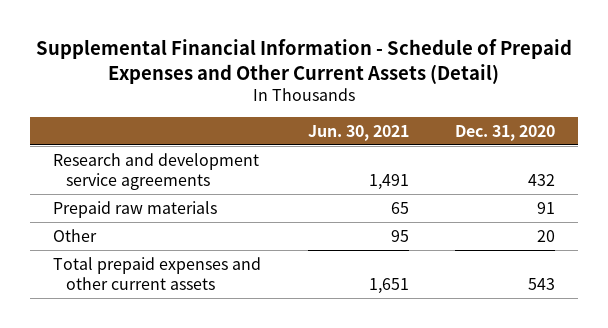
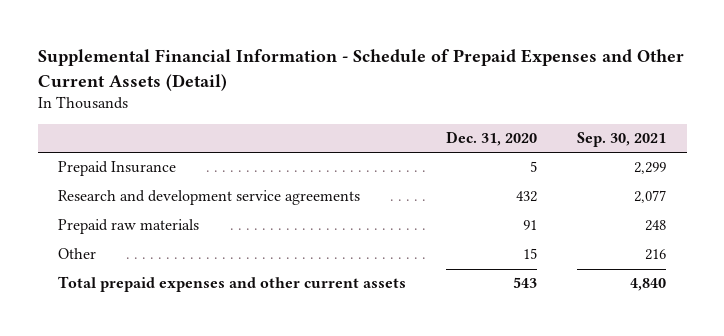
- | Jun. 30, 2021 | Dec. 31, 2020
+ | Dec. 31, 2020 | Sep. 30, 2021
+ Prepaid Insurance | 5 | 2,299
- Other | 95 | 20
+ Other | 15 | 216

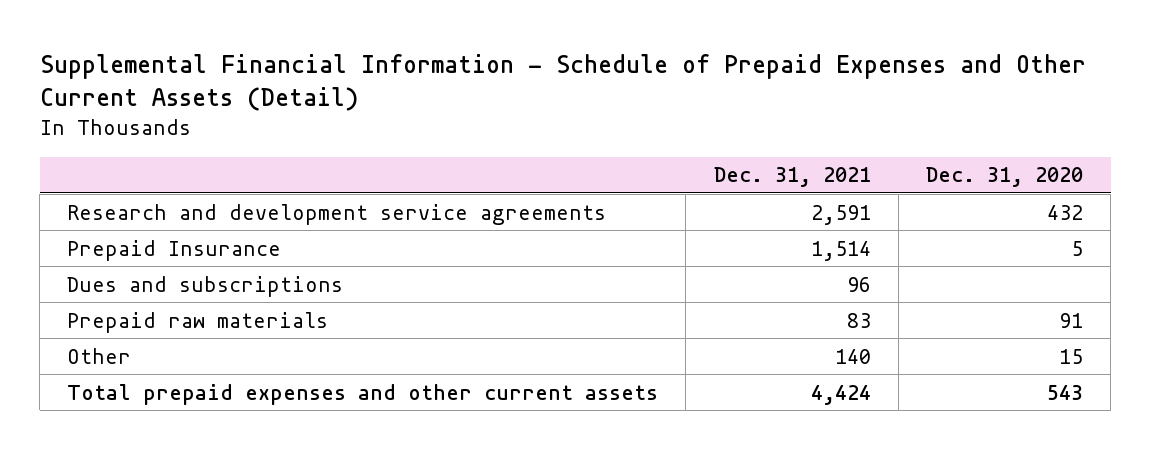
- | Dec. 31, 2020 | Sep. 30, 2021
+ | Dec. 31, 2021 | Dec. 31, 2020
moved down: Prepaid Insurance | 1,514 | 5
+ Dues and subscriptions | 96 |

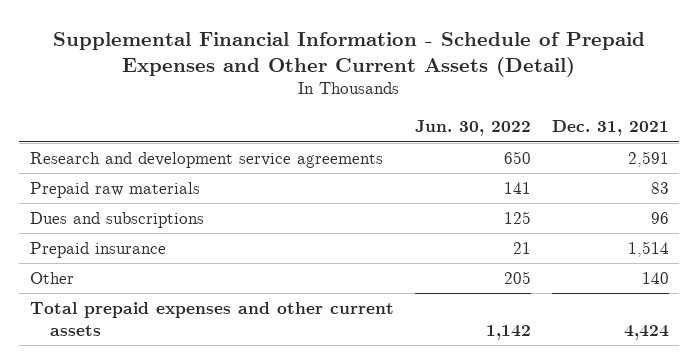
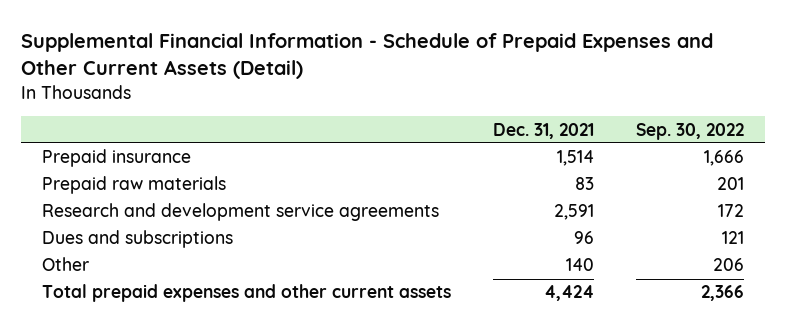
- | Jun. 30, 2022 | Dec. 31, 2021
+ | Dec. 31, 2021 | Sep. 30, 2022
moved up: Prepaid insurance | 1,514 | 1,666
moved down: Research and development service agreements | 2,591 | 172

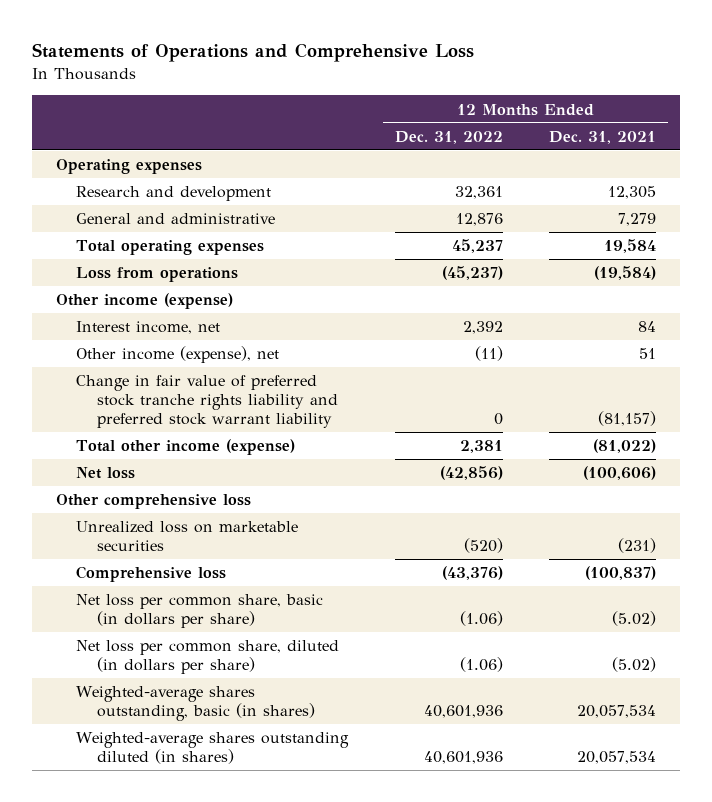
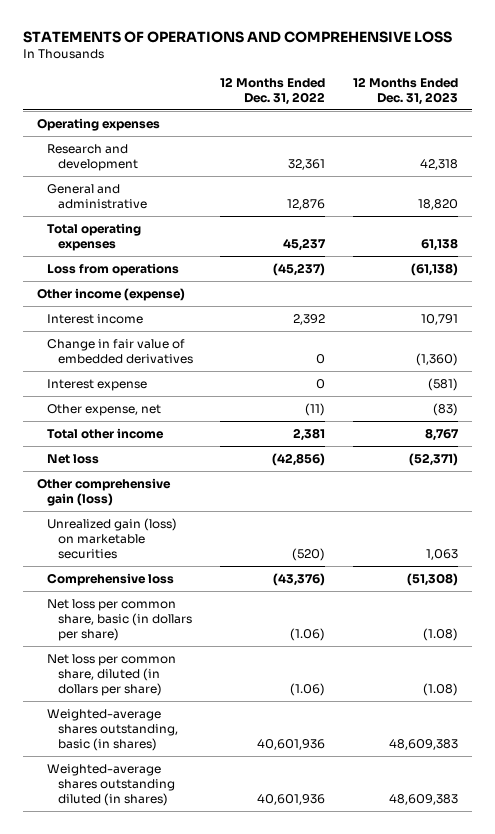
- Statements of Operations and Comprehensive Loss
+ STATEMENTS OF OPERATIONS AND COMPREHENSIVE LOSS
- | 12 Months Ended Dec. 31, 2022 | 12 Months Ended Dec. 31, 2021
+ | 12 Months Ended Dec. 31, 2022 | 12 Months Ended Dec. 31, 2023
- Interest income, net | 2,392 | 84
- Other income (expense), net | (11) | 51
- Change in fair value of preferred stock tranche rights liability and preferred stock warrant liability | 0 | (81,157)
- Total other income (expense) | 2,381 | (81,022)
+ Interest income | 2,392 | 10,791
+ Change in fair value of embedded derivatives | 0 | (1,360)
+ Interest expense | 0 | (581)
+ Other expense, net | (11) | (83)
+ Total other income | 2,381 | 8,767
- Other comprehensive loss
- Unrealized loss on marketable securities | (520) | (231)
+ Other comprehensive gain (loss)
+ Unrealized gain (loss) on marketable securities | (520) | 1,063

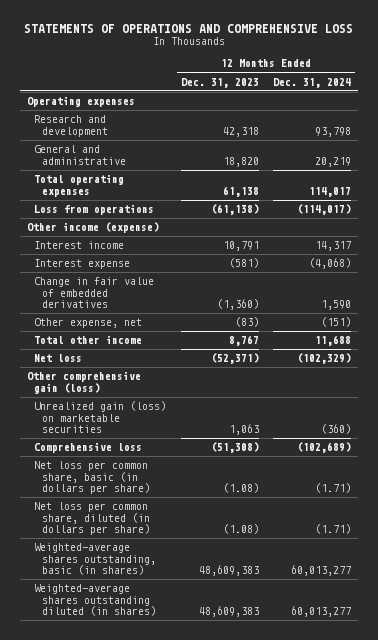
- | 12 Months Ended Dec. 31, 2022 | 12 Months Ended Dec. 31, 2023
+ | 12 Months Ended Dec. 31, 2023 | 12 Months Ended Dec. 31, 2024
moved down: Change in fair value of embedded derivatives | (1,360) | 1,590

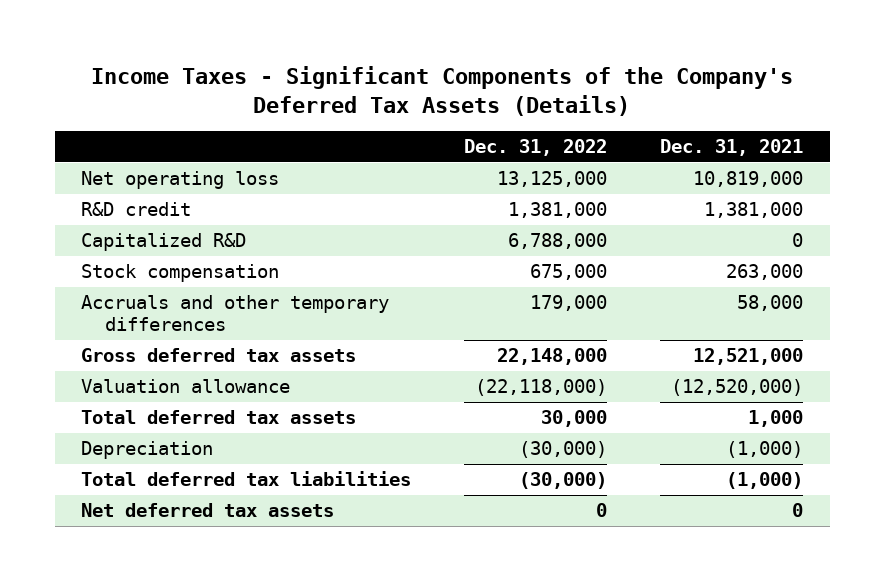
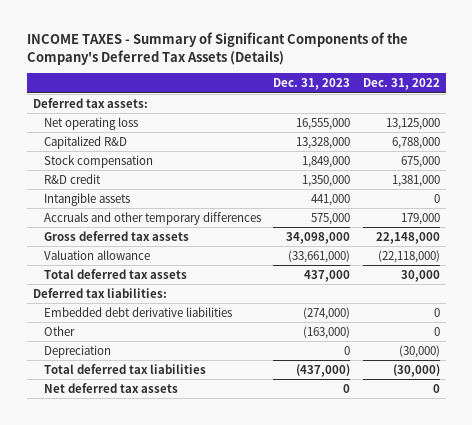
- Income Taxes - Significant Components of the Company's Deferred Tax Assets (Details)
+ INCOME TAXES - Summary of Significant Components of the Company's Deferred Tax Assets (Details)
- | Dec. 31, 2022 | Dec. 31, 2021
+ | Dec. 31, 2023 | Dec. 31, 2022
+ Deferred tax assets:
moved down: R&D credit | 1,350,000 | 1,381,000
+ Intangible assets | 441,000 | 0
+ Deferred tax liabilities:
+ Embedded debt derivative liabilities | (274,000) | 0
+ Other | (163,000) | 0

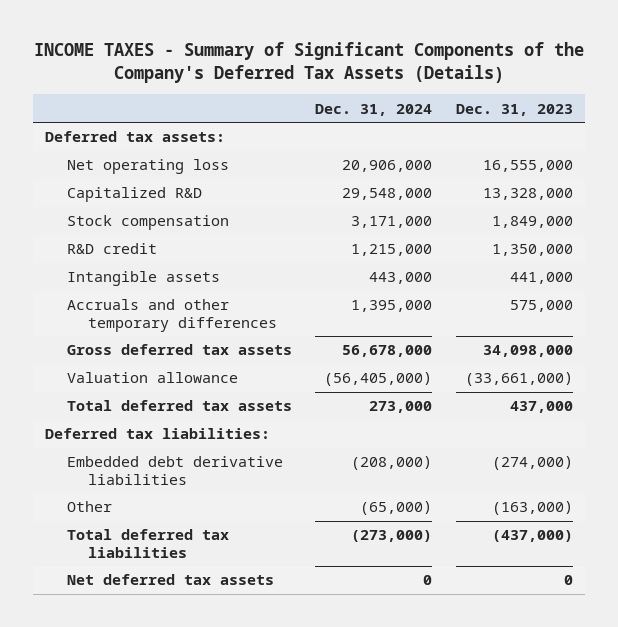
- | Dec. 31, 2023 | Dec. 31, 2022
+ | Dec. 31, 2024 | Dec. 31, 2023
- Depreciation | 0 | (30,000)

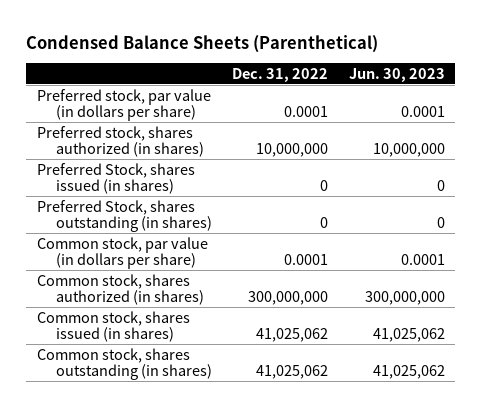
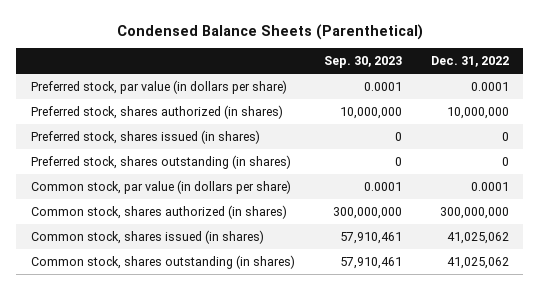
- | Dec. 31, 2022 | Jun. 30, 2023
+ | Sep. 30, 2023 | Dec. 31, 2022
- Preferred Stock, shares issued (in shares) | 0 | 0
- Preferred Stock, shares outstanding (in shares) | 0 | 0
+ Preferred stock, shares issued (in shares) | 0 | 0
+ Preferred stock, shares outstanding (in shares) | 0 | 0

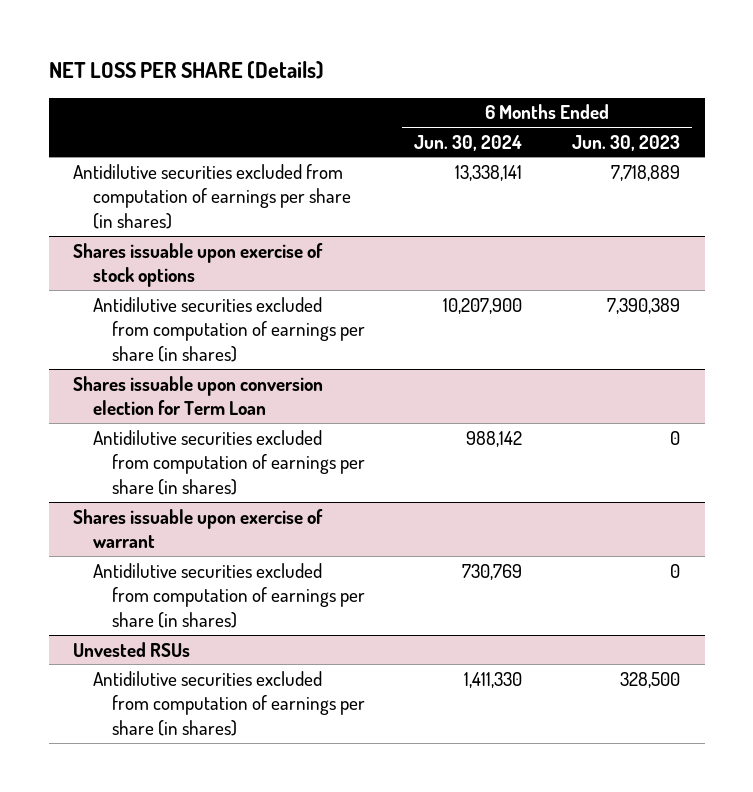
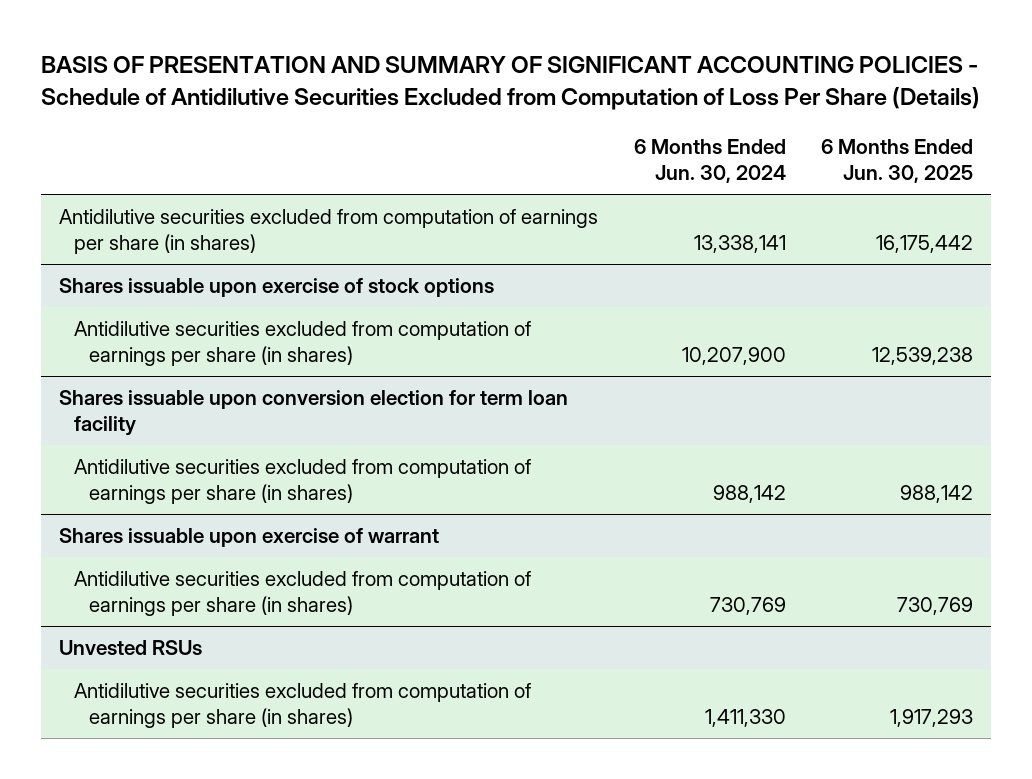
- NET LOSS PER SHARE (Details)
+ BASIS OF PRESENTATION AND SUMMARY OF SIGNIFICANT ACCOUNTING POLICIES - Schedule of Antidilutive Securities Excluded from Computation of Loss Per Share (Details)
- | 6 Months Ended Jun. 30, 2024 | 6 Months Ended Jun. 30, 2023
+ | 6 Months Ended Jun. 30, 2024 | 6 Months Ended Jun. 30, 2025
- Shares issuable upon conversion election for Term Loan
+ Shares issuable upon conversion election for term loan facility

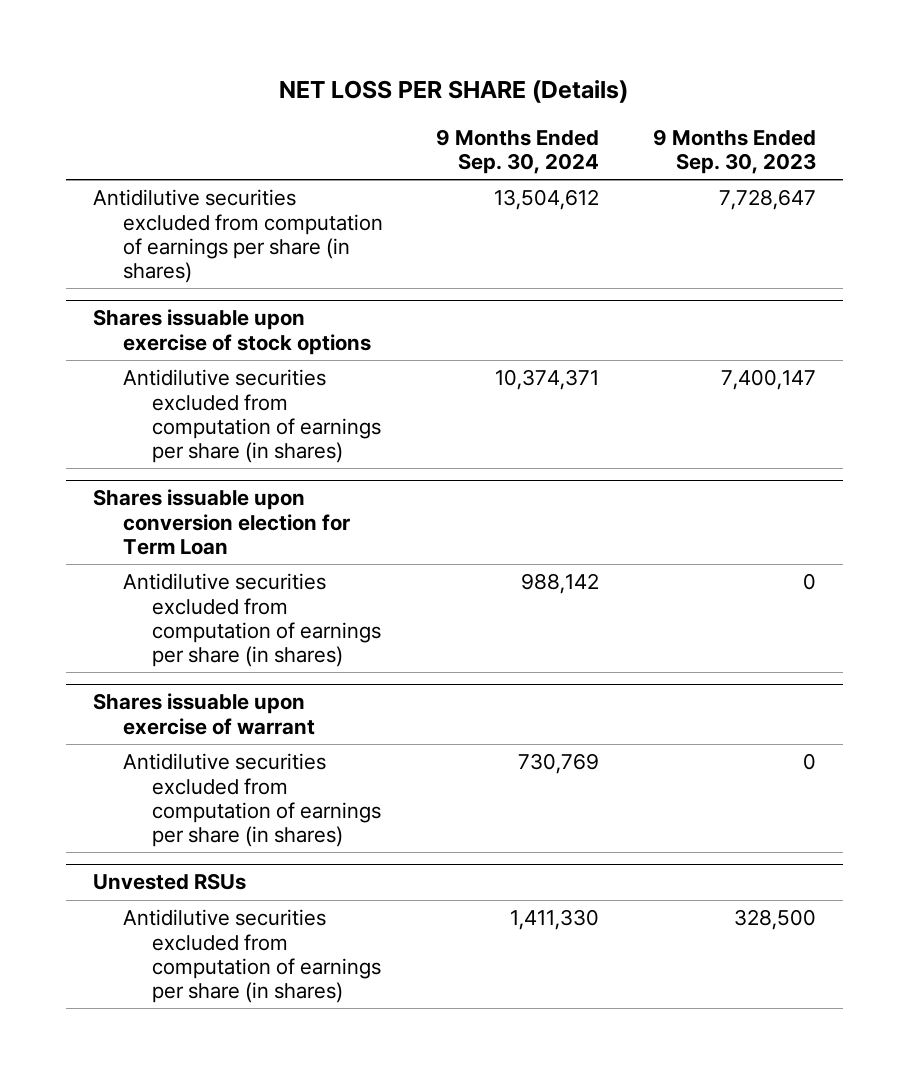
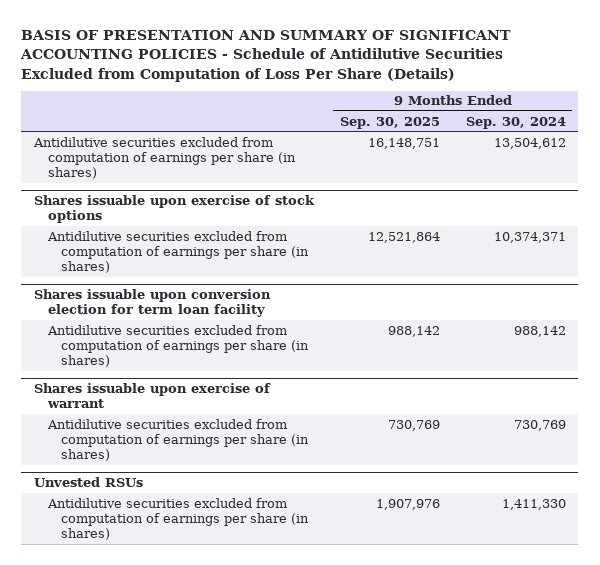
- NET LOSS PER SHARE (Details)
+ BASIS OF PRESENTATION AND SUMMARY OF SIGNIFICANT ACCOUNTING POLICIES - Schedule of Antidilutive Securities Excluded from Computation of Loss Per Share (Details)
- | 9 Months Ended Sep. 30, 2024 | 9 Months Ended Sep. 30, 2023
+ | 9 Months Ended Sep. 30, 2025 | 9 Months Ended Sep. 30, 2024
- Shares issuable upon conversion election for Term Loan
+ Shares issuable upon conversion election for term loan facility

